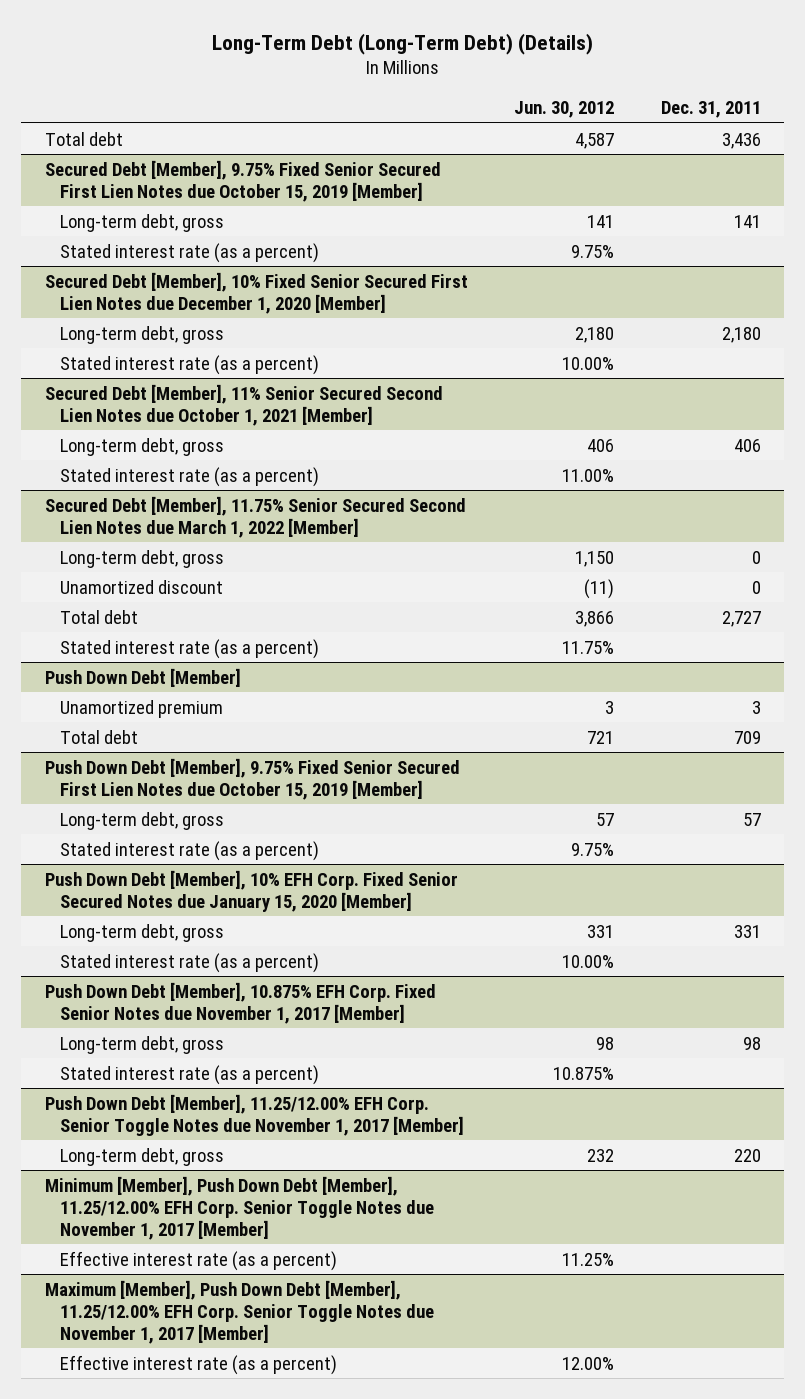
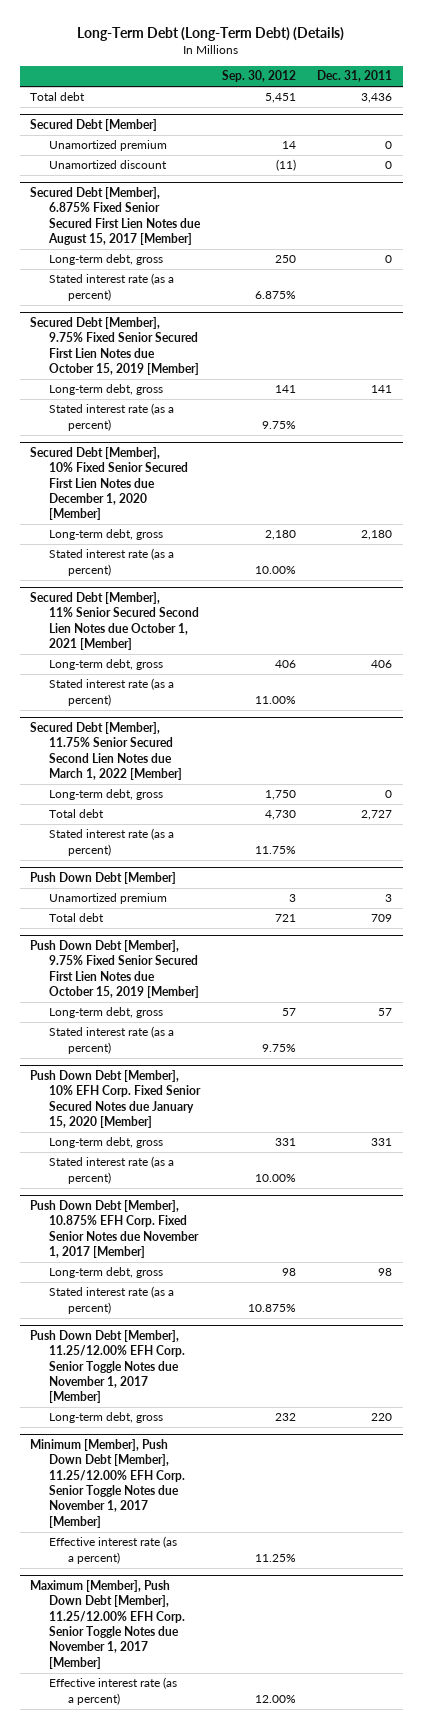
- | Jun. 30, 2012 | Dec. 31, 2011
+ | Sep. 30, 2012 | Dec. 31, 2011
+ Secured Debt [Member]
+ Unamortized premium | 14 | 0
+ Unamortized discount | (11) | 0
+ Secured Debt [Member], 6.875% Fixed Senior Secured First Lien Notes due August 15, 2017 [Member]
+ Long-term debt, gross | 250 | 0
+ Stated interest rate (as a percent) | 6.875% |
@ Secured Debt [Member], 11.75% Senior Secured Second Lien Notes due March 1, 2022 [Member]
- Unamortized discount | (11) | 0

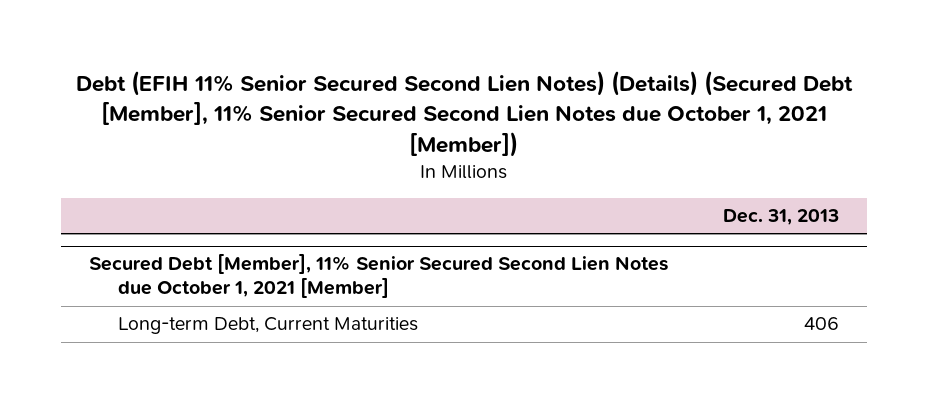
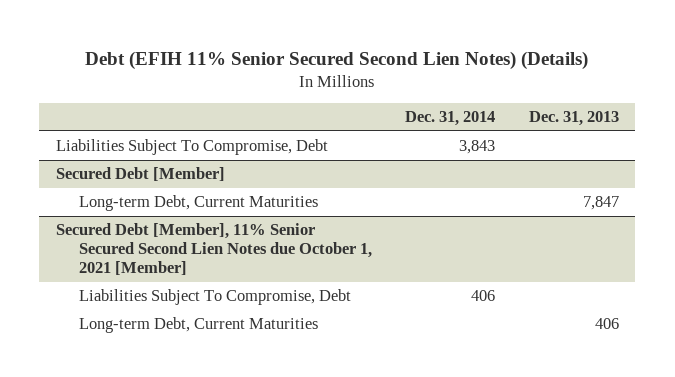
- Debt (EFIH 11% Senior Secured Second Lien Notes) (Details) (Secured Debt [Member], 11% Senior Secured Second Lien Notes due October 1, 2021 [Member])
+ Debt (EFIH 11% Senior Secured Second Lien Notes) (Details)
- | Dec. 31, 2013
+ | Dec. 31, 2014 | Dec. 31, 2013
+ Liabilities Subject To Compromise, Debt | 3,843 |
+ Secured Debt [Member]
+ Long-term Debt, Current Maturities | | 7,847
@ Secured Debt [Member], 11% Senior Secured Second Lien Notes due October 1, 2021 [Member]
+ Liabilities Subject To Compromise, Debt | 406 |

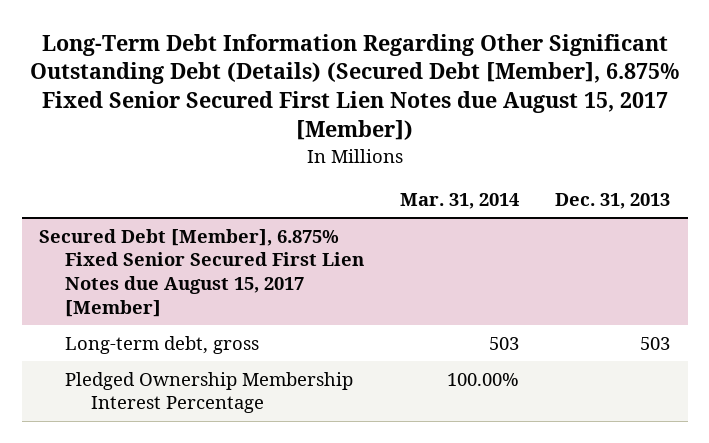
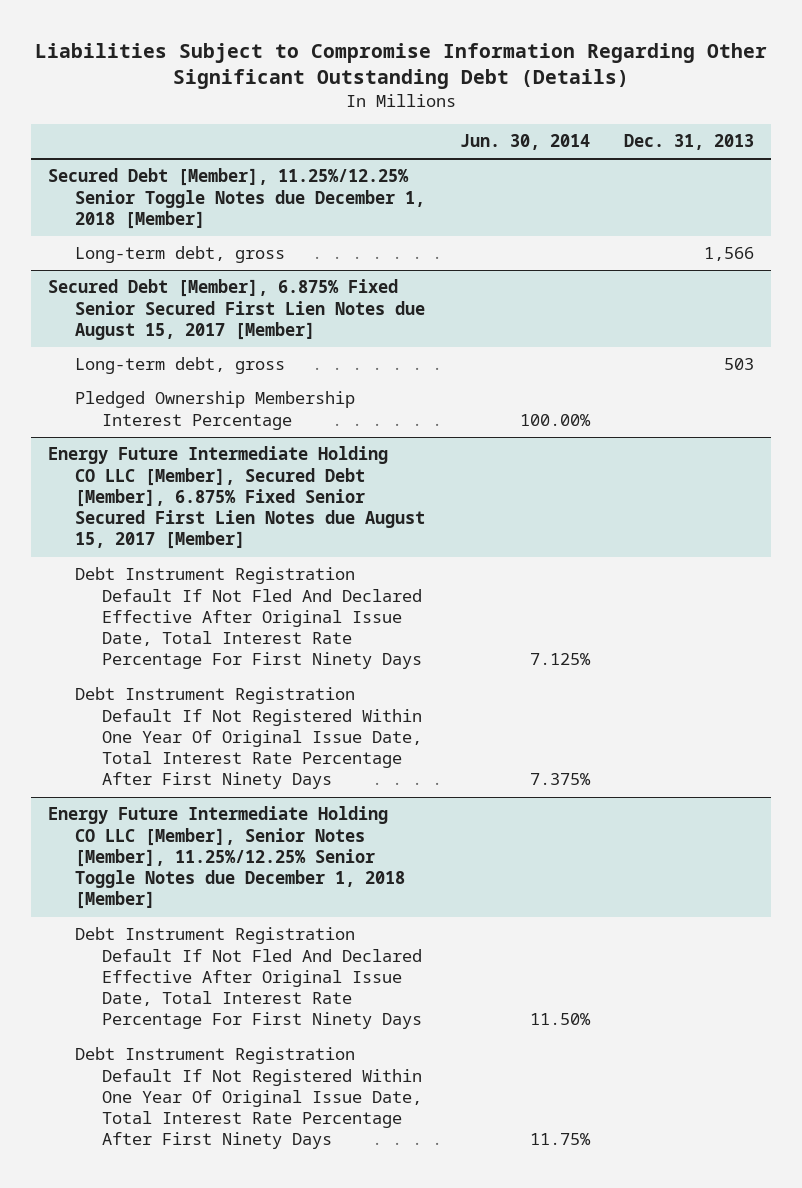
- Long-Term Debt Information Regarding Other Significant Outstanding Debt (Details) (Secured Debt [Member], 6.875% Fixed Senior Secured First Lien Notes due August 15, 2017 [Member])
+ Liabilities Subject to Compromise Information Regarding Other Significant Outstanding Debt (Details)
- | Mar. 31, 2014 | Dec. 31, 2013
+ | Jun. 30, 2014 | Dec. 31, 2013
+ Secured Debt [Member], 11.25%/12.25% Senior Toggle Notes due December 1, 2018 [Member]
+ Long-term debt, gross | | 1,566
+ Energy Future Intermediate Holding CO LLC [Member], Secured Debt [Member], 6.875% Fixed Senior Secured First Lien Notes due August 15, 2017 [Member]
+ Debt Instrument Registration Default If Not Fled And Declared Effective After Original Issue Date, Total Interest Rate Percentage For First Ninety Days | 7.125% |
+ Debt Instrument Registration Default If Not Registered Within One Year Of Original Issue Date, Total Interest Rate Percentage After First Ninety Days | 7.375% |
+ Energy Future Intermediate Holding CO LLC [Member], Senior Notes [Member], 11.25%/12.25% Senior Toggle Notes due December 1, 2018 [Member]
+ Debt Instrument Registration Default If Not Fled And Declared Effective After Original Issue Date, Total Interest Rate Percentage For First Ninety Days | 11.50% |
+ Debt Instrument Registration Default If Not Registered Within One Year Of Original Issue Date, Total Interest Rate Percentage After First Ninety Days | 11.75% |

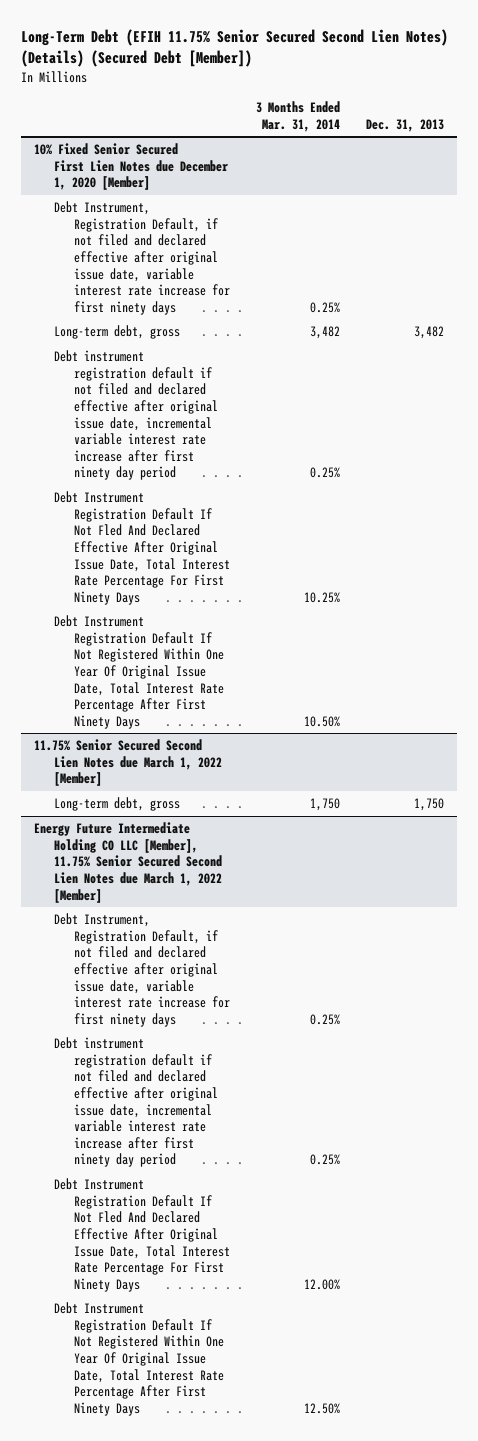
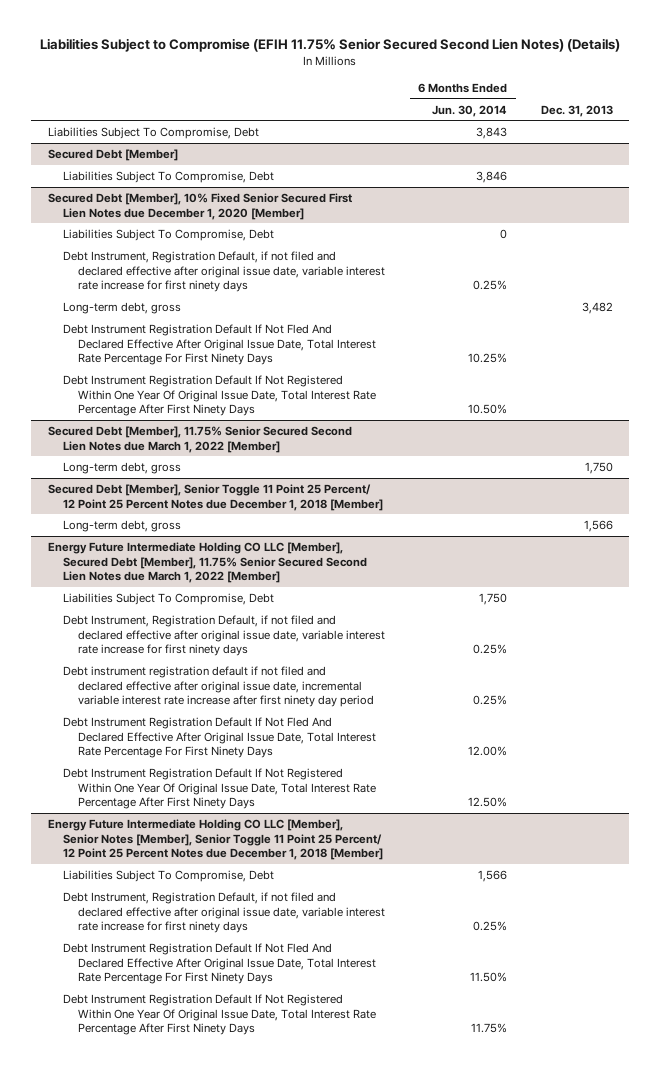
- Long-Term Debt (EFIH 11.75% Senior Secured Second Lien Notes) (Details) (Secured Debt [Member])
+ Liabilities Subject to Compromise (EFIH 11.75% Senior Secured Second Lien Notes) (Details)
- | 3 Months Ended Mar. 31, 2014 | Dec. 31, 2013
+ | 6 Months Ended Jun. 30, 2014 | Dec. 31, 2013
- 10% Fixed Senior Secured First Lien Notes due December 1, 2020 [Member]
+ Liabilities Subject To Compromise, Debt | 3,843 |
+ Secured Debt [Member]
+ Liabilities Subject To Compromise, Debt | 3,846 |
+ Secured Debt [Member], 10% Fixed Senior Secured First Lien Notes due December 1, 2020 [Member]
+ Liabilities Subject To Compromise, Debt | 0 |
- Debt instrument registration default if not filed and declared effective after original issue date, incremental variable interest rate increase after first ninety day period | 0.25% |
- 11.75% Senior Secured Second Lien Notes due March 1, 2022 [Member]
+ Secured Debt [Member], 11.75% Senior Secured Second Lien Notes due March 1, 2022 [Member]
- Energy Future Intermediate Holding CO LLC [Member], 11.75% Senior Secured Second Lien Notes due March 1, 2022 [Member]
+ Secured Debt [Member], Senior Toggle 11 Point 25 Percent/ 12 Point 25 Percent Notes due December 1, 2018 [Member]
+ Long-term debt, gross | | 1,566
+ Energy Future Intermediate Holding CO LLC [Member], Secured Debt [Member], 11.75% Senior Secured Second Lien Notes due March 1, 2022 [Member]
+ Liabilities Subject To Compromise, Debt | 1,750 |
+ Energy Future Intermediate Holding CO LLC [Member], Senior Notes [Member], Senior Toggle 11 Point 25 Percent/ 12 Point 25 Percent Notes due December 1, 2018 [Member]
+ Liabilities Subject To Compromise, Debt | 1,566 |
+ Debt Instrument, Registration Default, if not filed and declared effective after original issue date, variable interest rate increase for first ninety days | 0.25% |
+ Debt Instrument Registration Default If Not Fled And Declared Effective After Original Issue Date, Total Interest Rate Percentage For First Ninety Days | 11.50% |
+ Debt Instrument Registration Default If Not Registered Within One Year Of Original Issue Date, Total Interest Rate Percentage After First Ninety Days | 11.75% |

